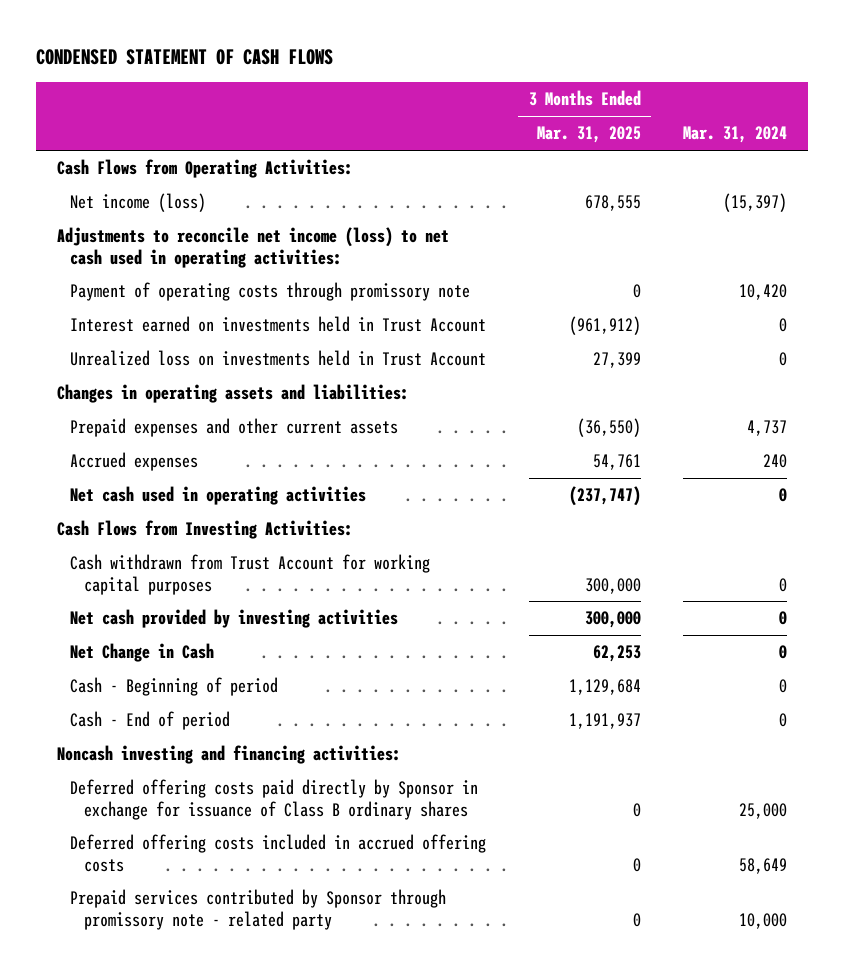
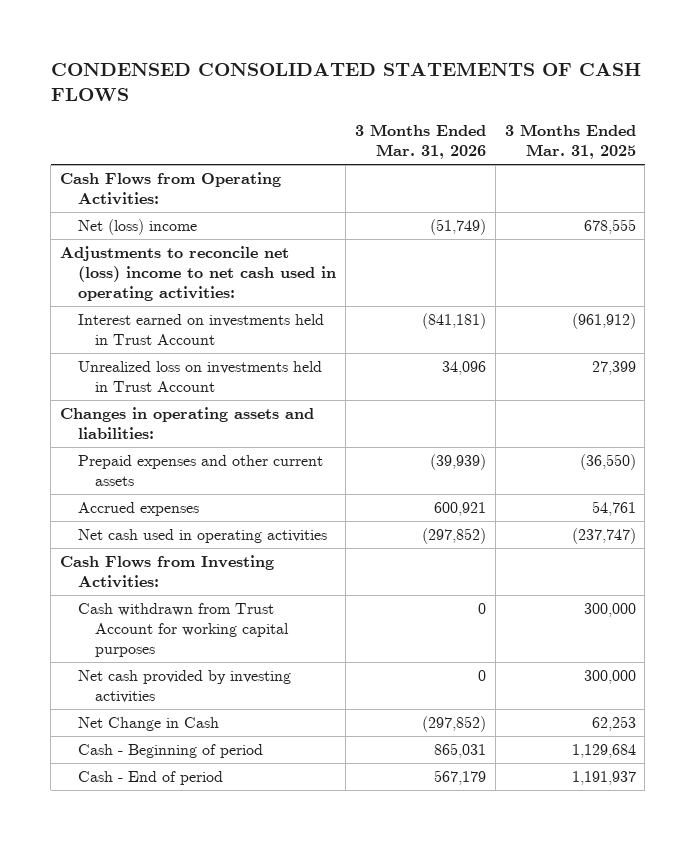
- CONDENSED STATEMENT OF CASH FLOWS
+ CONDENSED CONSOLIDATED STATEMENTS OF CASH FLOWS
- | 3 Months Ended Mar. 31, 2025 | Mar. 31, 2024
+ | 3 Months Ended Mar. 31, 2026 | 3 Months Ended Mar. 31, 2025
- Net income (loss) | 678,555 | (15,397)
- Adjustments to reconcile net income (loss) to net cash used in operating activities:
- Payment of operating costs through promissory note | 0 | 10,420
+ Net (loss) income | (51,749) | 678,555
+ Adjustments to reconcile net (loss) income to net cash used in operating activities:
- Noncash investing and financing activities:
- Deferred offering costs paid directly by Sponsor in exchange for issuance of Class B ordinary shares | 0 | 25,000
- Deferred offering costs included in accrued offering costs | 0 | 58,649
- Prepaid services contributed by Sponsor through promissory note - related party | 0 | 10,000

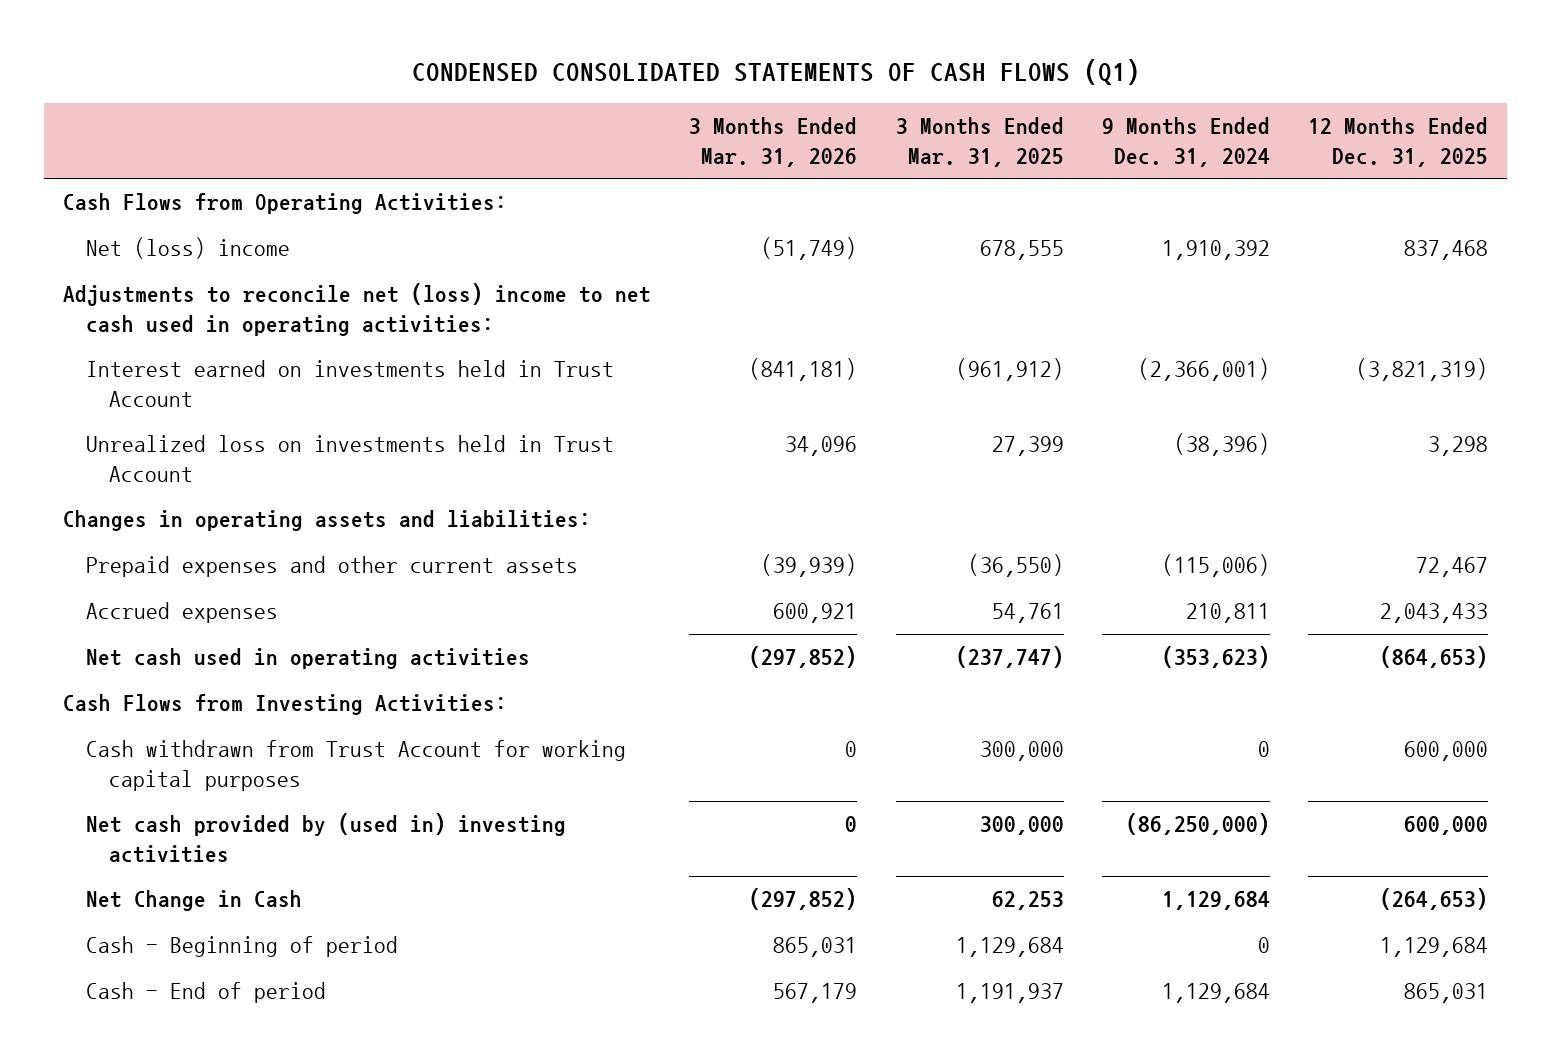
- CONDENSED CONSOLIDATED STATEMENTS OF CASH FLOWS
+ CONDENSED CONSOLIDATED STATEMENTS OF CASH FLOWS (Q1)
- | 3 Months Ended Mar. 31, 2026 | 3 Months Ended Mar. 31, 2025
+ | 3 Months Ended Mar. 31, 2026 | 3 Months Ended Mar. 31, 2025 | 9 Months Ended Dec. 31, 2024 | 12 Months Ended Dec. 31, 2025
- Net cash provided by investing activities | 0 | 300,000
+ Net cash provided by (used in) investing activities | 0 | 300,000 | (86,250,000) | 600,000

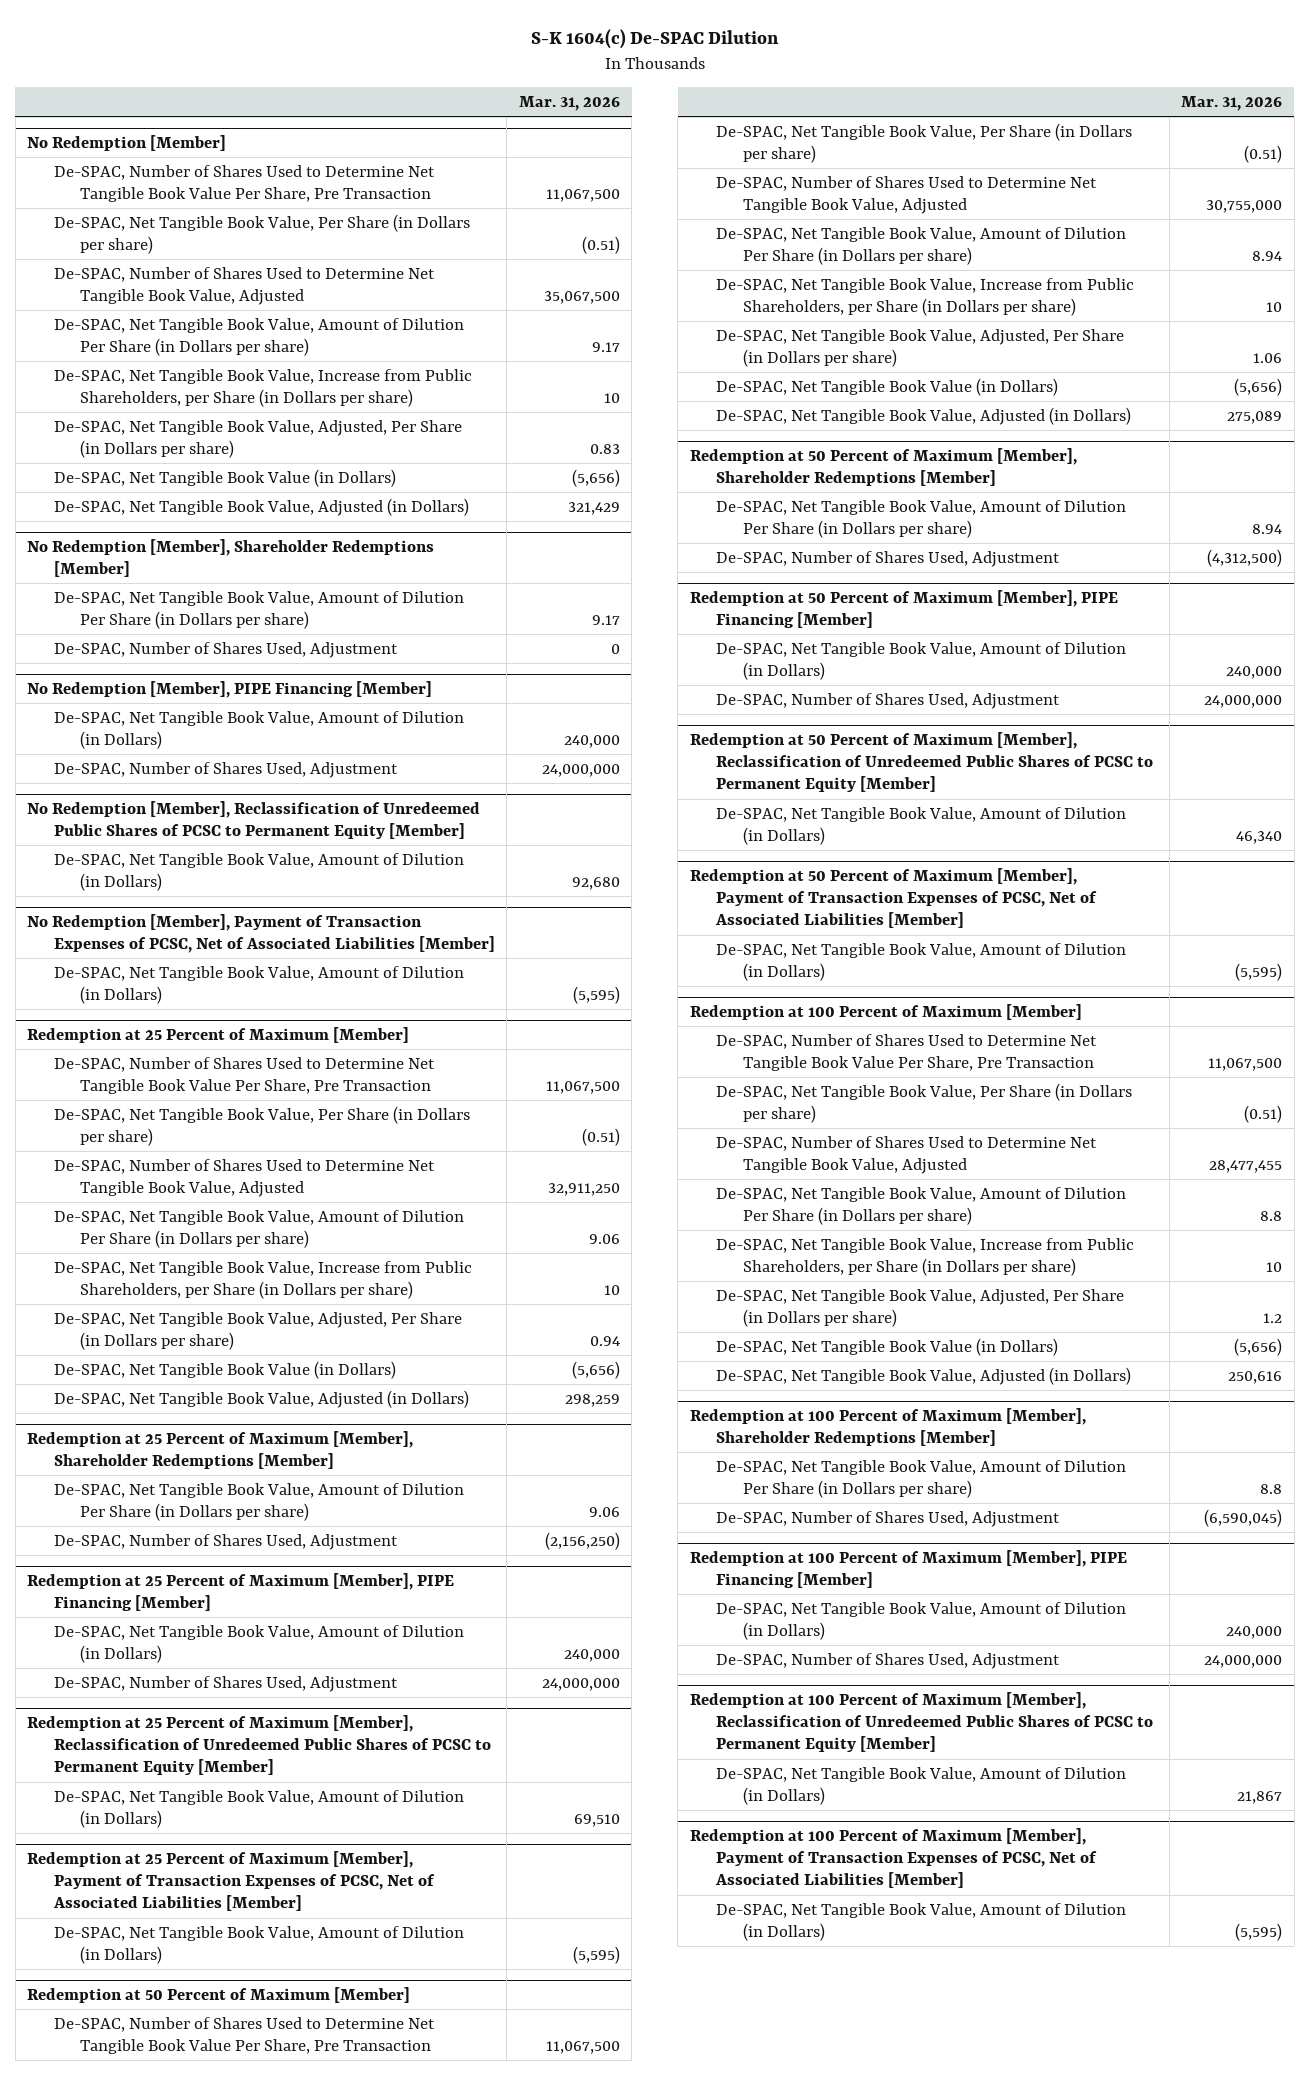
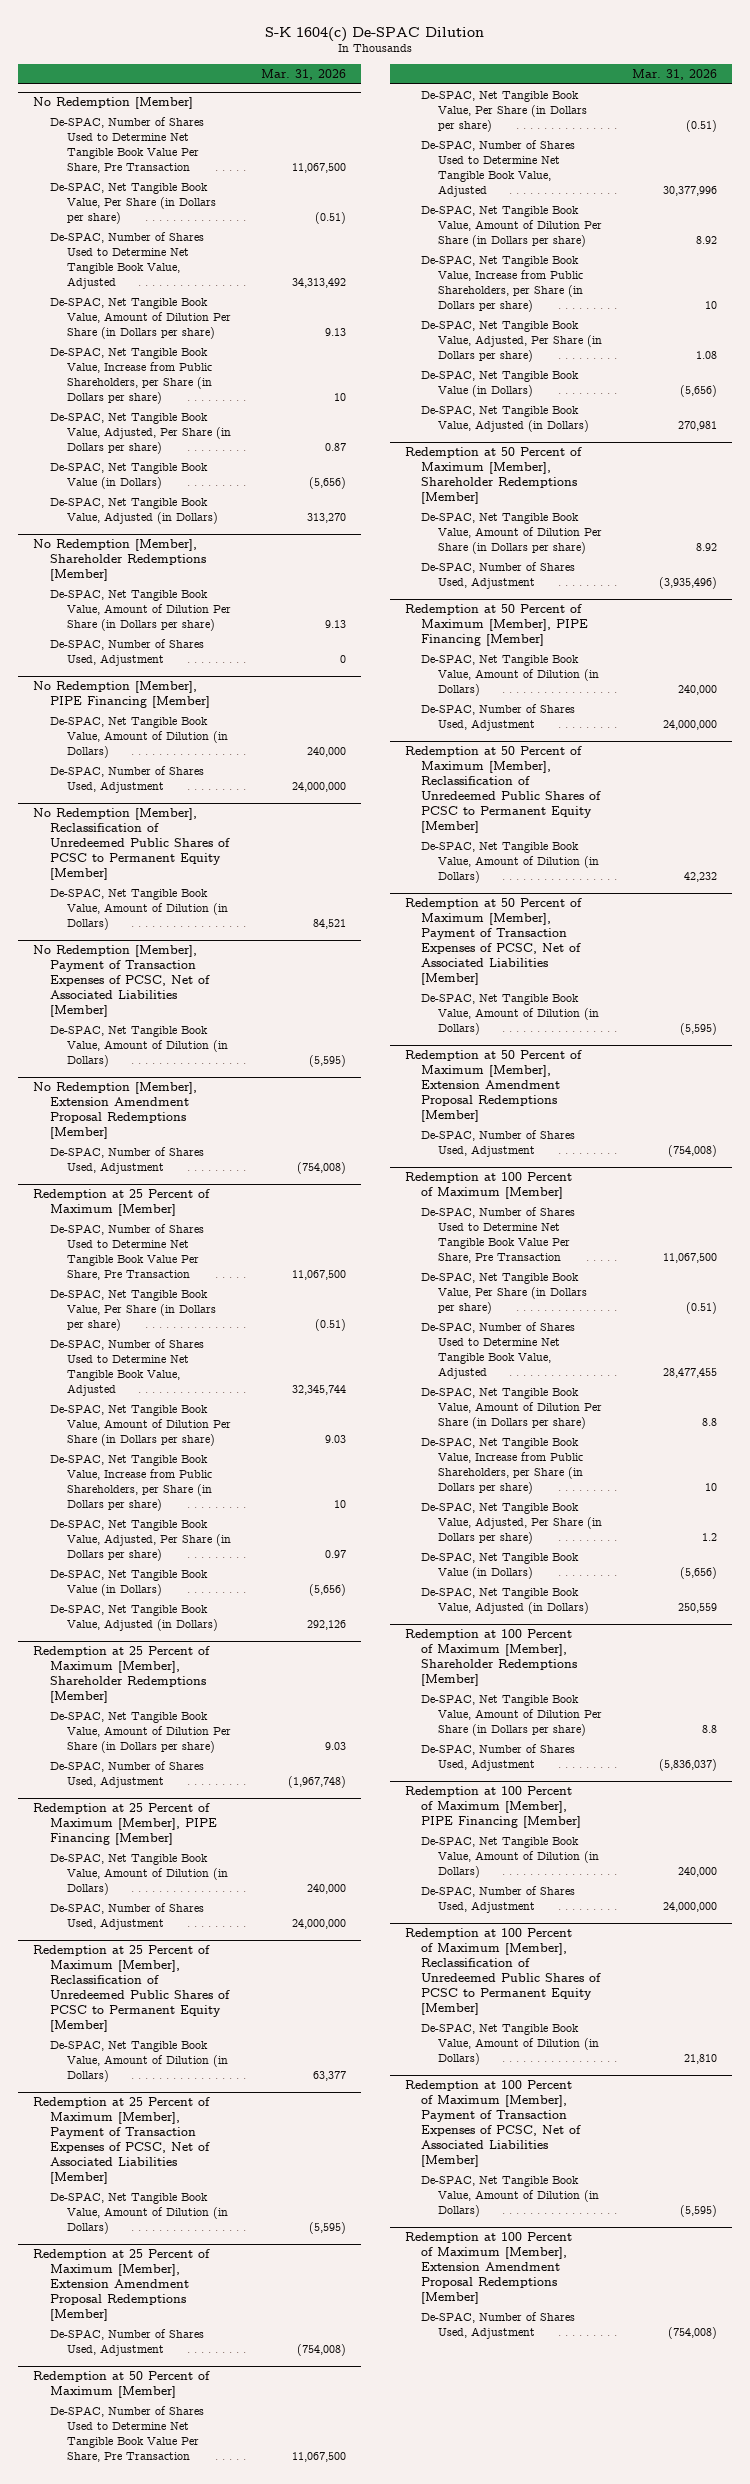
@ No Redemption [Member]
- De-SPAC, Number of Shares Used to Determine Net Tangible Book Value, Adjusted | 35,067,500
- De-SPAC, Net Tangible Book Value, Amount of Dilution Per Share (in Dollars per share) | 9.17
+ De-SPAC, Number of Shares Used to Determine Net Tangible Book Value, Adjusted | 34,313,492
+ De-SPAC, Net Tangible Book Value, Amount of Dilution Per Share (in Dollars per share) | 9.13
- De-SPAC, Net Tangible Book Value, Adjusted, Per Share (in Dollars per share) | 0.83
+ De-SPAC, Net Tangible Book Value, Adjusted, Per Share (in Dollars per share) | 0.87
- De-SPAC, Net Tangible Book Value, Adjusted (in Dollars) | 321,429
+ De-SPAC, Net Tangible Book Value, Adjusted (in Dollars) | 313,270
@ No Redemption [Member], Shareholder Redemptions [Member]
- De-SPAC, Net Tangible Book Value, Amount of Dilution Per Share (in Dollars per share) | 9.17
+ De-SPAC, Net Tangible Book Value, Amount of Dilution Per Share (in Dollars per share) | 9.13
@ No Redemption [Member], Reclassification of Unredeemed Public Shares of PCSC to Permanent Equity [Member]
- De-SPAC, Net Tangible Book Value, Amount of Dilution (in Dollars) | 92,680
+ De-SPAC, Net Tangible Book Value, Amount of Dilution (in Dollars) | 84,521
+ No Redemption [Member], Extension Amendment Proposal Redemptions [Member]
+ De-SPAC, Number of Shares Used, Adjustment | (754,008)
@ Redemption at 25 Percent of Maximum [Member]
- De-SPAC, Number of Shares Used to Determine Net Tangible Book Value, Adjusted | 32,911,250
- De-SPAC, Net Tangible Book Value, Amount of Dilution Per Share (in Dollars per share) | 9.06
+ De-SPAC, Number of Shares Used to Determine Net Tangible Book Value, Adjusted | 32,345,744
+ De-SPAC, Net Tangible Book Value, Amount of Dilution Per Share (in Dollars per share) | 9.03
- De-SPAC, Net Tangible Book Value, Adjusted, Per Share (in Dollars per share) | 0.94
+ De-SPAC, Net Tangible Book Value, Adjusted, Per Share (in Dollars per share) | 0.97
- De-SPAC, Net Tangible Book Value, Adjusted (in Dollars) | 298,259
+ De-SPAC, Net Tangible Book Value, Adjusted (in Dollars) | 292,126
@ Redemption at 25 Percent of Maximum [Member], Shareholder Redemptions [Member]
- De-SPAC, Net Tangible Book Value, Amount of Dilution Per Share (in Dollars per share) | 9.06
- De-SPAC, Number of Shares Used, Adjustment | (2,156,250)
+ De-SPAC, Net Tangible Book Value, Amount of Dilution Per Share (in Dollars per share) | 9.03
+ De-SPAC, Number of Shares Used, Adjustment | (1,967,748)
@ Redemption at 25 Percent of Maximum [Member], Reclassification of Unredeemed Public Shares of PCSC to Permanent Equity [Member]
- De-SPAC, Net Tangible Book Value, Amount of Dilution (in Dollars) | 69,510
+ De-SPAC, Net Tangible Book Value, Amount of Dilution (in Dollars) | 63,377
+ Redemption at 25 Percent of Maximum [Member], Extension Amendment Proposal Redemptions [Member]
+ De-SPAC, Number of Shares Used, Adjustment | (754,008)
@ Redemption at 50 Percent of Maximum [Member]
- De-SPAC, Number of Shares Used to Determine Net Tangible Book Value, Adjusted | 30,755,000
- De-SPAC, Net Tangible Book Value, Amount of Dilution Per Share (in Dollars per share) | 8.94
+ De-SPAC, Number of Shares Used to Determine Net Tangible Book Value, Adjusted | 30,377,996
+ De-SPAC, Net Tangible Book Value, Amount of Dilution Per Share (in Dollars per share) | 8.92
- De-SPAC, Net Tangible Book Value, Adjusted, Per Share (in Dollars per share) | 1.06
+ De-SPAC, Net Tangible Book Value, Adjusted, Per Share (in Dollars per share) | 1.08
- De-SPAC, Net Tangible Book Value, Adjusted (in Dollars) | 275,089
+ De-SPAC, Net Tangible Book Value, Adjusted (in Dollars) | 270,981
@ Redemption at 50 Percent of Maximum [Member], Shareholder Redemptions [Member]
- De-SPAC, Net Tangible Book Value, Amount of Dilution Per Share (in Dollars per share) | 8.94
- De-SPAC, Number of Shares Used, Adjustment | (4,312,500)
+ De-SPAC, Net Tangible Book Value, Amount of Dilution Per Share (in Dollars per share) | 8.92
+ De-SPAC, Number of Shares Used, Adjustment | (3,935,496)
@ Redemption at 50 Percent of Maximum [Member], Reclassification of Unredeemed Public Shares of PCSC to Permanent Equity [Member]
- De-SPAC, Net Tangible Book Value, Amount of Dilution (in Dollars) | 46,340
+ De-SPAC, Net Tangible Book Value, Amount of Dilution (in Dollars) | 42,232
+ Redemption at 50 Percent of Maximum [Member], Extension Amendment Proposal Redemptions [Member]
+ De-SPAC, Number of Shares Used, Adjustment | (754,008)
@ Redemption at 100 Percent of Maximum [Member]
- De-SPAC, Net Tangible Book Value, Adjusted (in Dollars) | 250,616
+ De-SPAC, Net Tangible Book Value, Adjusted (in Dollars) | 250,559
@ Redemption at 100 Percent of Maximum [Member], Shareholder Redemptions [Member]
- De-SPAC, Number of Shares Used, Adjustment | (6,590,045)
+ De-SPAC, Number of Shares Used, Adjustment | (5,836,037)
@ Redemption at 100 Percent of Maximum [Member], Reclassification of Unredeemed Public Shares of PCSC to Permanent Equity [Member]
- De-SPAC, Net Tangible Book Value, Amount of Dilution (in Dollars) | 21,867
+ De-SPAC, Net Tangible Book Value, Amount of Dilution (in Dollars) | 21,810
+ Redemption at 100 Percent of Maximum [Member], Extension Amendment Proposal Redemptions [Member]
+ De-SPAC, Number of Shares Used, Adjustment | (754,008)

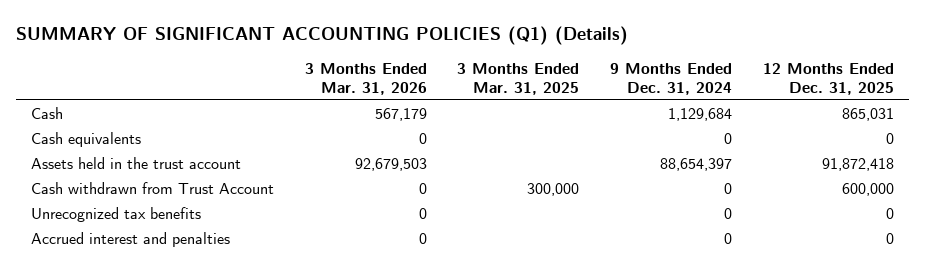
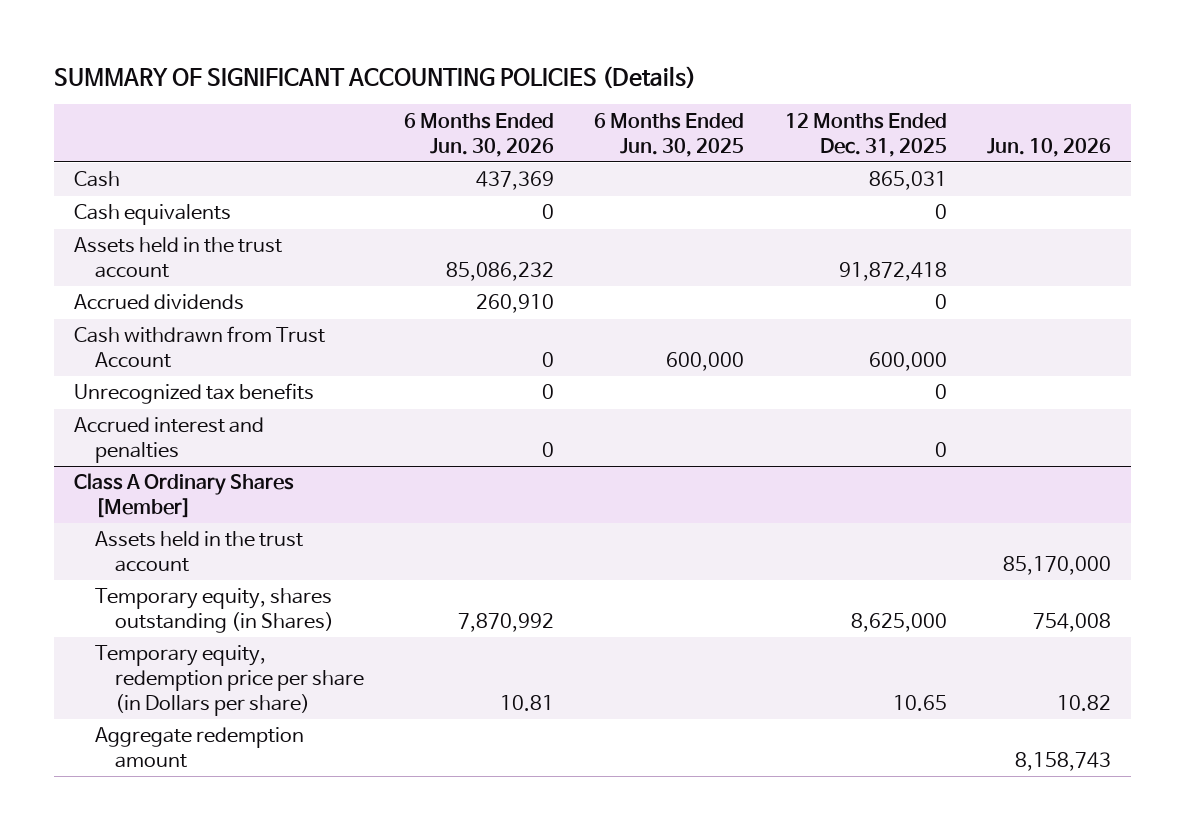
- SUMMARY OF SIGNIFICANT ACCOUNTING POLICIES (Q1) (Details)
+ SUMMARY OF SIGNIFICANT ACCOUNTING POLICIES (Details)
- | 3 Months Ended Mar. 31, 2026 | 3 Months Ended Mar. 31, 2025 | 9 Months Ended Dec. 31, 2024 | 12 Months Ended Dec. 31, 2025
+ | 6 Months Ended Jun. 30, 2026 | 6 Months Ended Jun. 30, 2025 | 12 Months Ended Dec. 31, 2025 | Jun. 10, 2026
+ Accrued dividends | 260,910 | | 0 |
+ Class A Ordinary Shares [Member]
+ Assets held in the trust account | | | | 85,170,000
+ Temporary equity, shares outstanding (in Shares) | 7,870,992 | | 8,625,000 | 754,008
+ Temporary equity, redemption price per share (in Dollars per share) | 10.81 | | 10.65 | 10.82
+ Aggregate redemption amount | | | | 8,158,743

